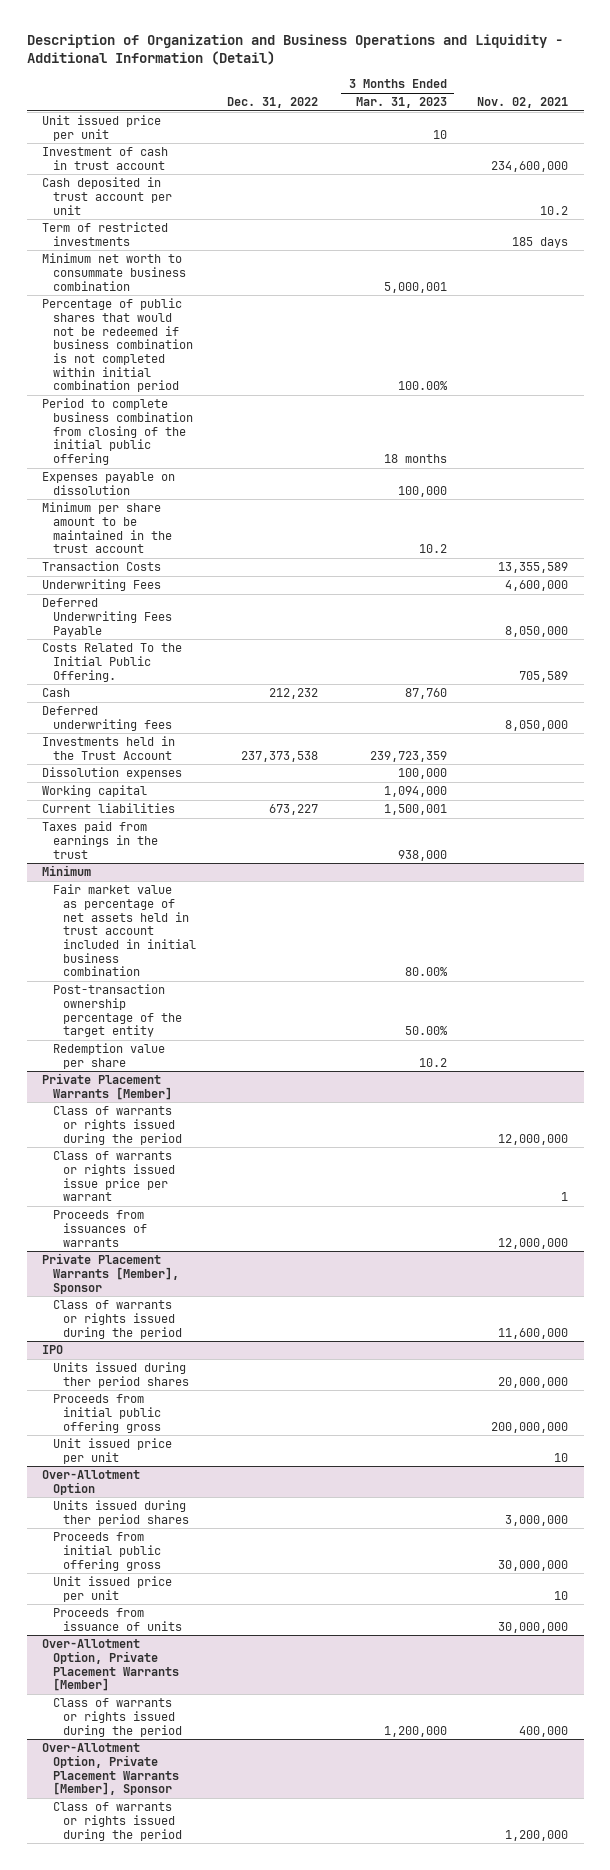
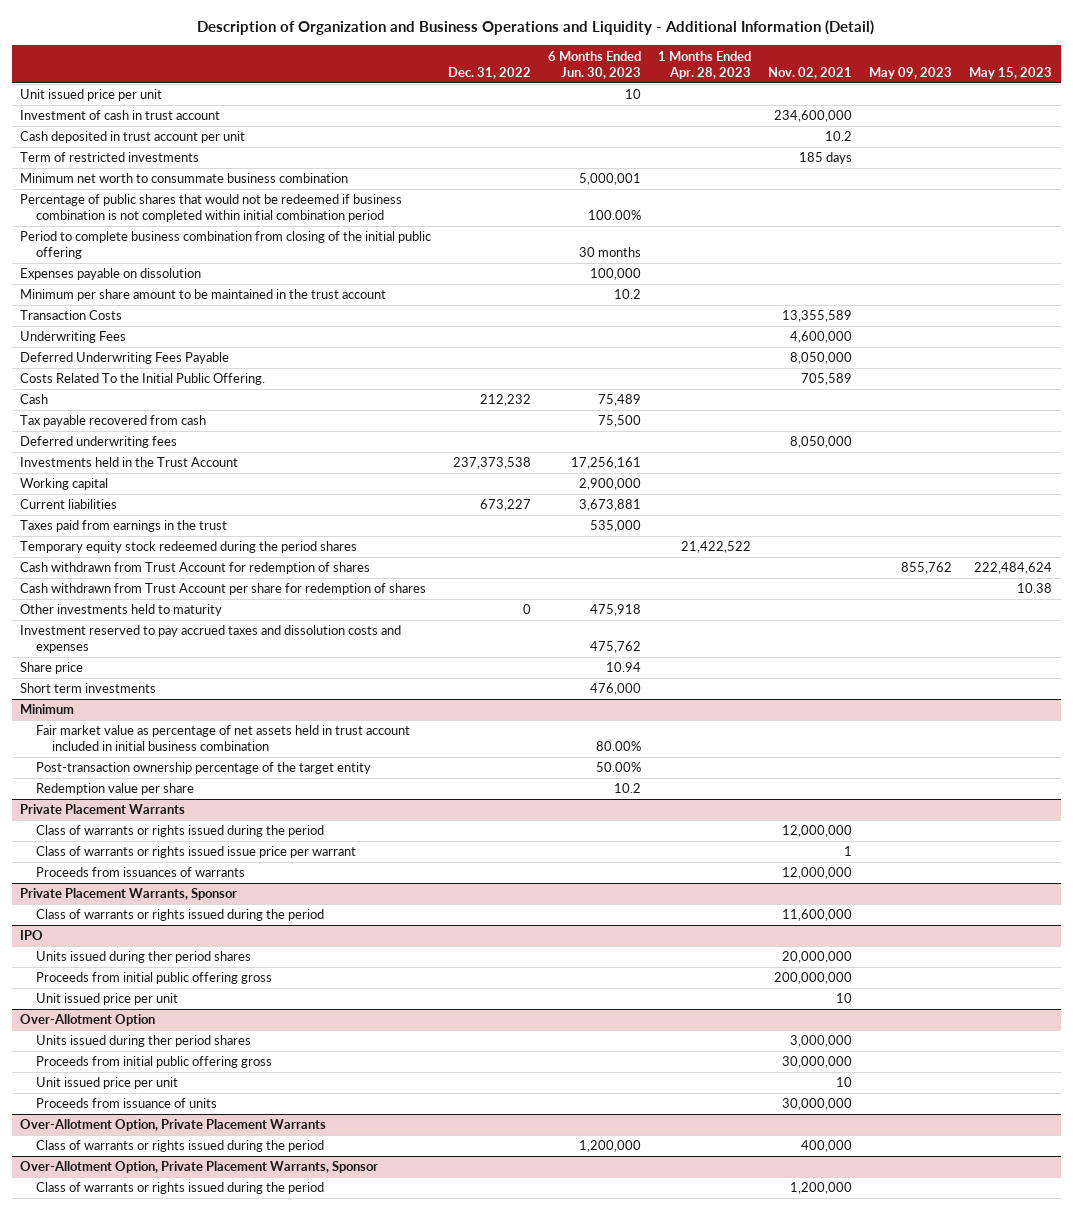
- | Dec. 31, 2022 | 3 Months Ended Mar. 31, 2023 | Nov. 02, 2021
+ | Dec. 31, 2022 | 6 Months Ended Jun. 30, 2023 | 1 Months Ended Apr. 28, 2023 | Nov. 02, 2021 | May 09, 2023 | May 15, 2023
+ Tax payable recovered from cash | | 75,500 | | | |
- Dissolution expenses | | 100,000 |
+ Temporary equity stock redeemed during the period shares | | | 21,422,522 | | |
+ Cash withdrawn from Trust Account for redemption of shares | | | | | 855,762 | 222,484,624
+ Cash withdrawn from Trust Account per share for redemption of shares | | | | | | 10.38
+ Other investments held to maturity | 0 | 475,918 | | | |
+ Investment reserved to pay accrued taxes and dissolution costs and expenses | | 475,762 | | | |
+ Share price | | 10.94 | | | |
+ Short term investments | | 476,000 | | | |
- Private Placement Warrants [Member]
+ Private Placement Warrants
- Private Placement Warrants [Member], Sponsor
+ Private Placement Warrants, Sponsor
- Over-Allotment Option, Private Placement Warrants [Member]
+ Over-Allotment Option, Private Placement Warrants
- Over-Allotment Option, Private Placement Warrants [Member], Sponsor
+ Over-Allotment Option, Private Placement Warrants, Sponsor

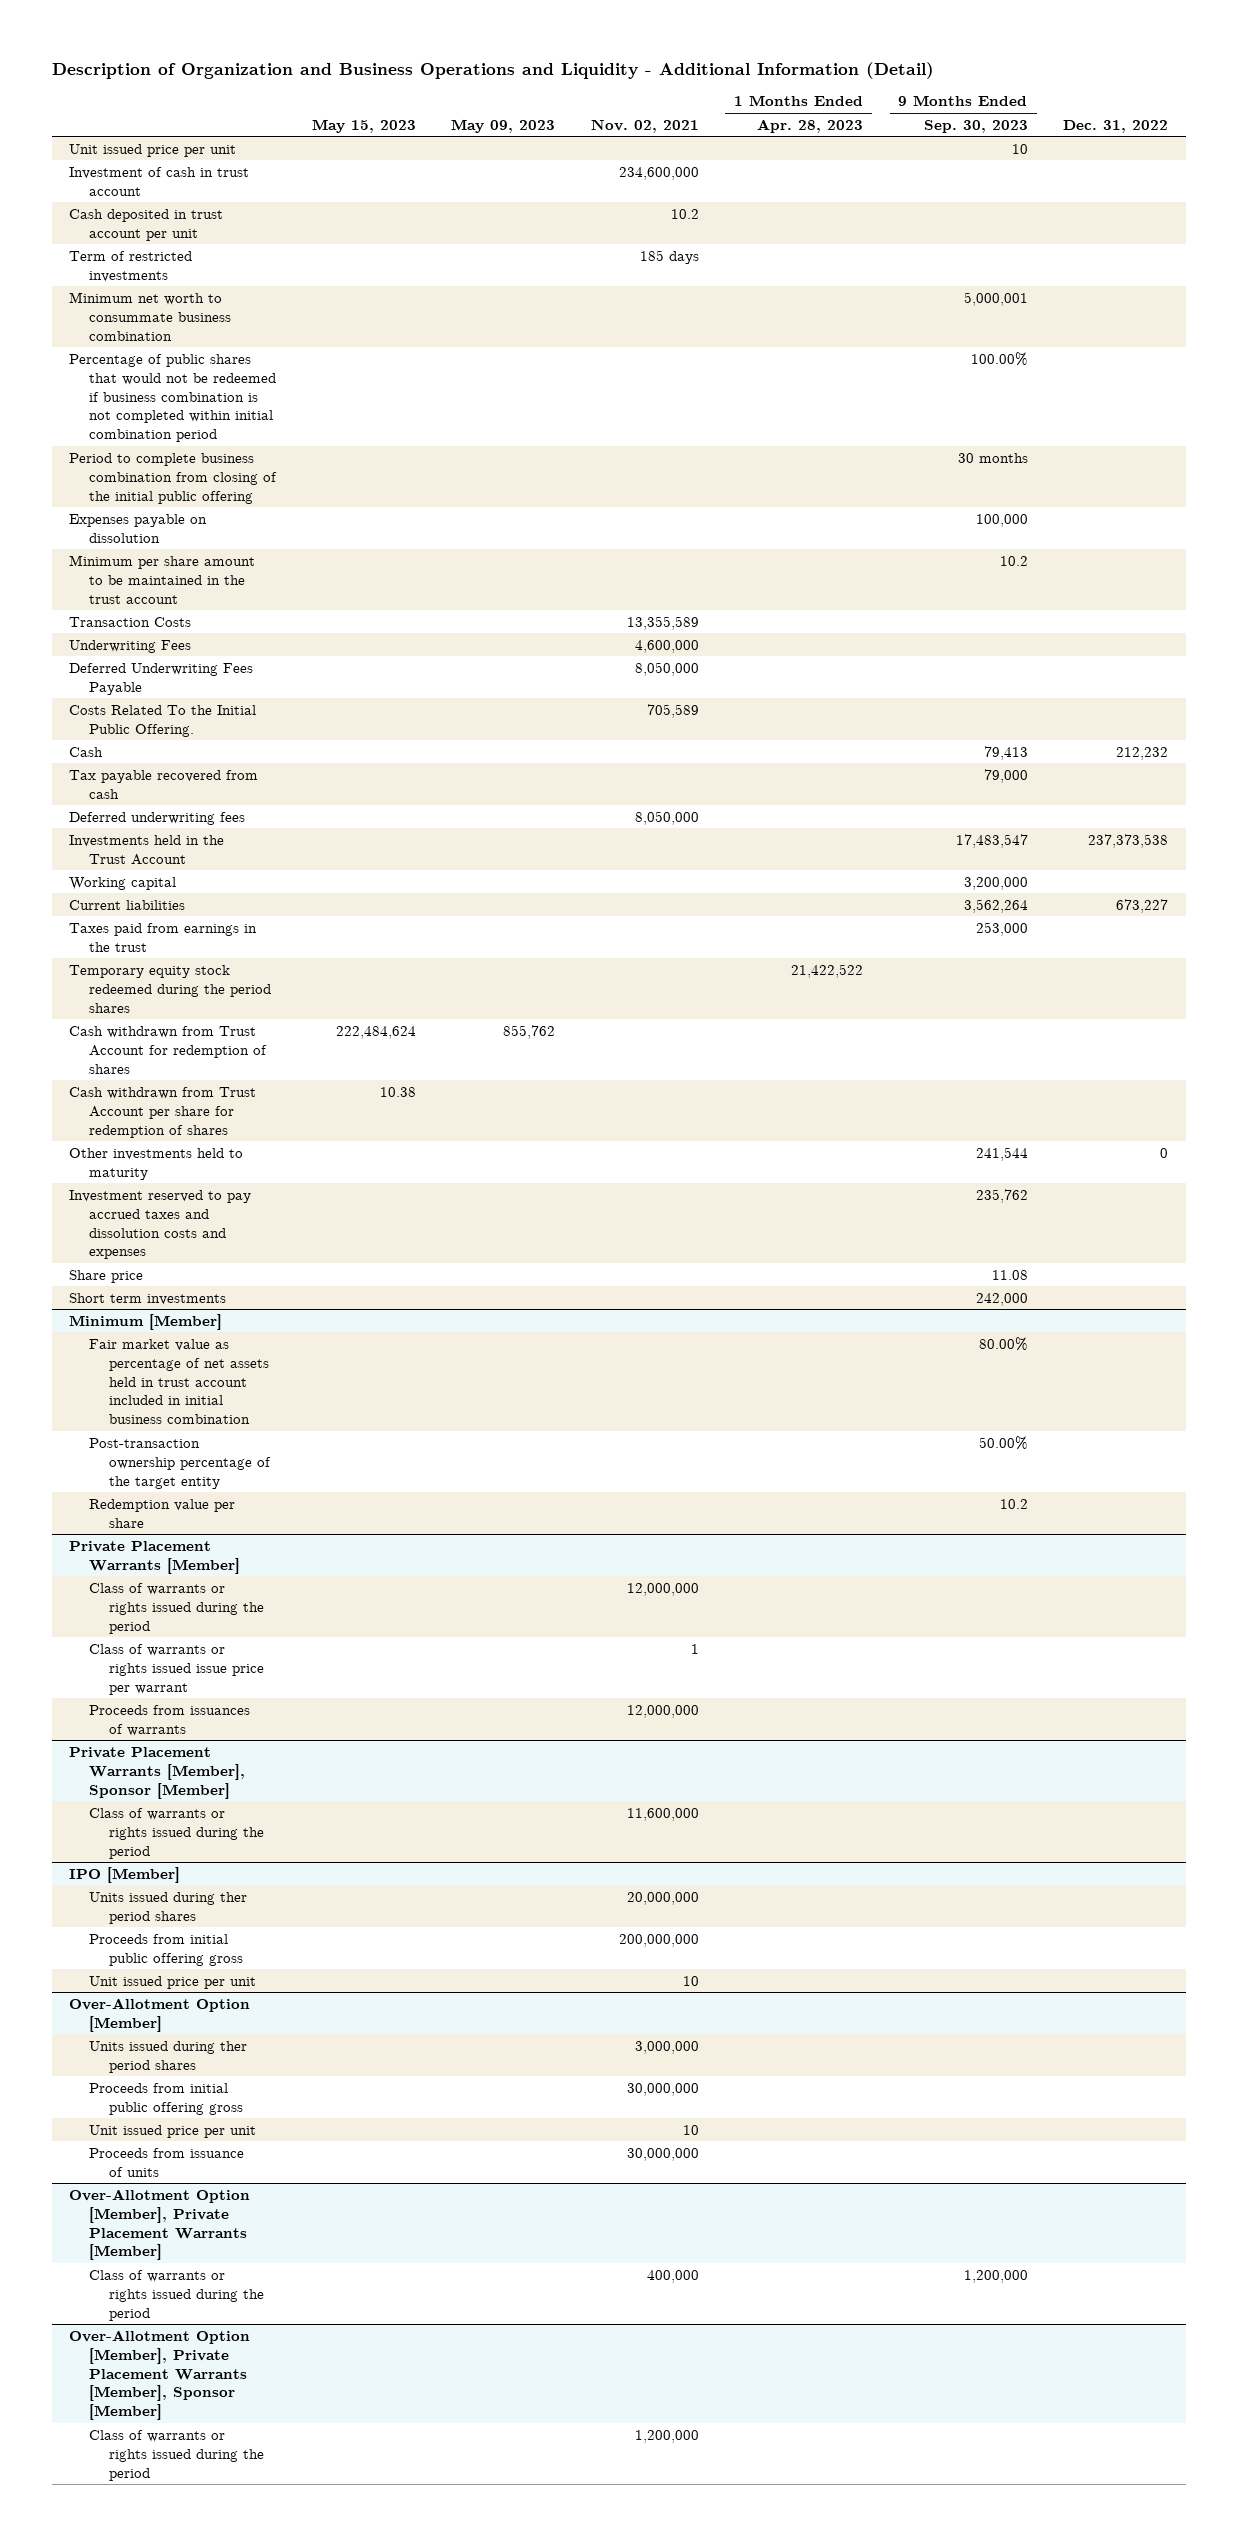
- | Dec. 31, 2022 | 6 Months Ended Jun. 30, 2023 | 1 Months Ended Apr. 28, 2023 | Nov. 02, 2021 | May 09, 2023 | May 15, 2023
+ | May 15, 2023 | May 09, 2023 | Nov. 02, 2021 | 1 Months Ended Apr. 28, 2023 | 9 Months Ended Sep. 30, 2023 | Dec. 31, 2022
- Minimum
+ Minimum [Member]
- Private Placement Warrants
+ Private Placement Warrants [Member]
- Private Placement Warrants, Sponsor
+ Private Placement Warrants [Member], Sponsor [Member]
- IPO
+ IPO [Member]
- Over-Allotment Option
+ Over-Allotment Option [Member]
- Over-Allotment Option, Private Placement Warrants
+ Over-Allotment Option [Member], Private Placement Warrants [Member]
- Over-Allotment Option, Private Placement Warrants, Sponsor
+ Over-Allotment Option [Member], Private Placement Warrants [Member], Sponsor [Member]

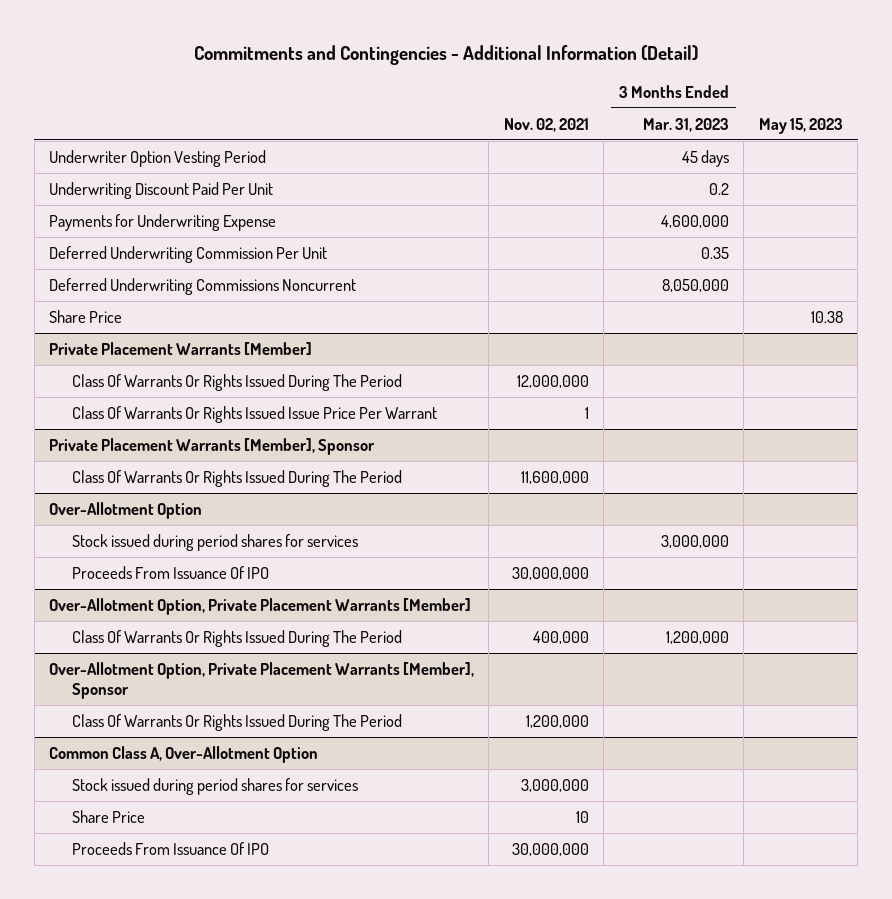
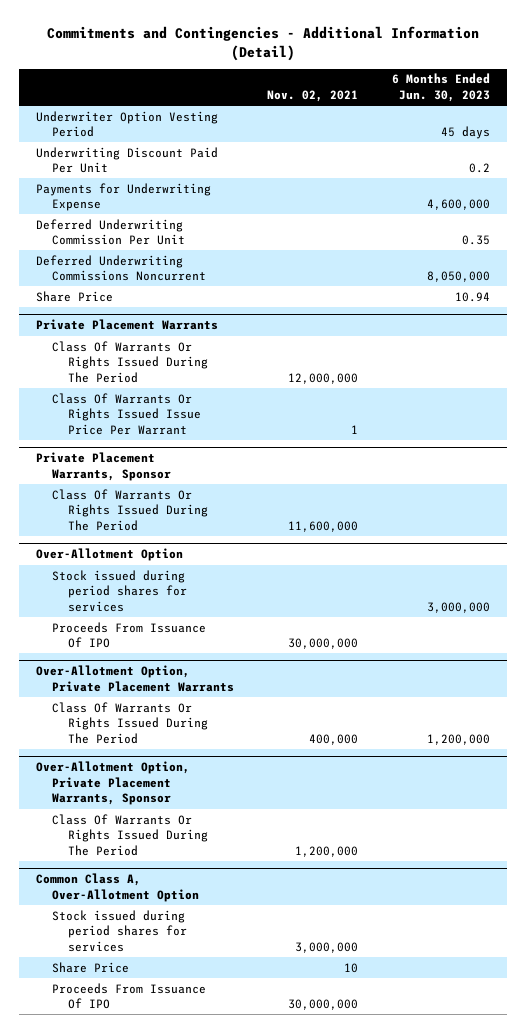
- | Nov. 02, 2021 | 3 Months Ended Mar. 31, 2023 | May 15, 2023
+ | Nov. 02, 2021 | 6 Months Ended Jun. 30, 2023
- Private Placement Warrants [Member]
+ Private Placement Warrants
- Private Placement Warrants [Member], Sponsor
+ Private Placement Warrants, Sponsor
- Over-Allotment Option, Private Placement Warrants [Member]
+ Over-Allotment Option, Private Placement Warrants
- Over-Allotment Option, Private Placement Warrants [Member], Sponsor
+ Over-Allotment Option, Private Placement Warrants, Sponsor

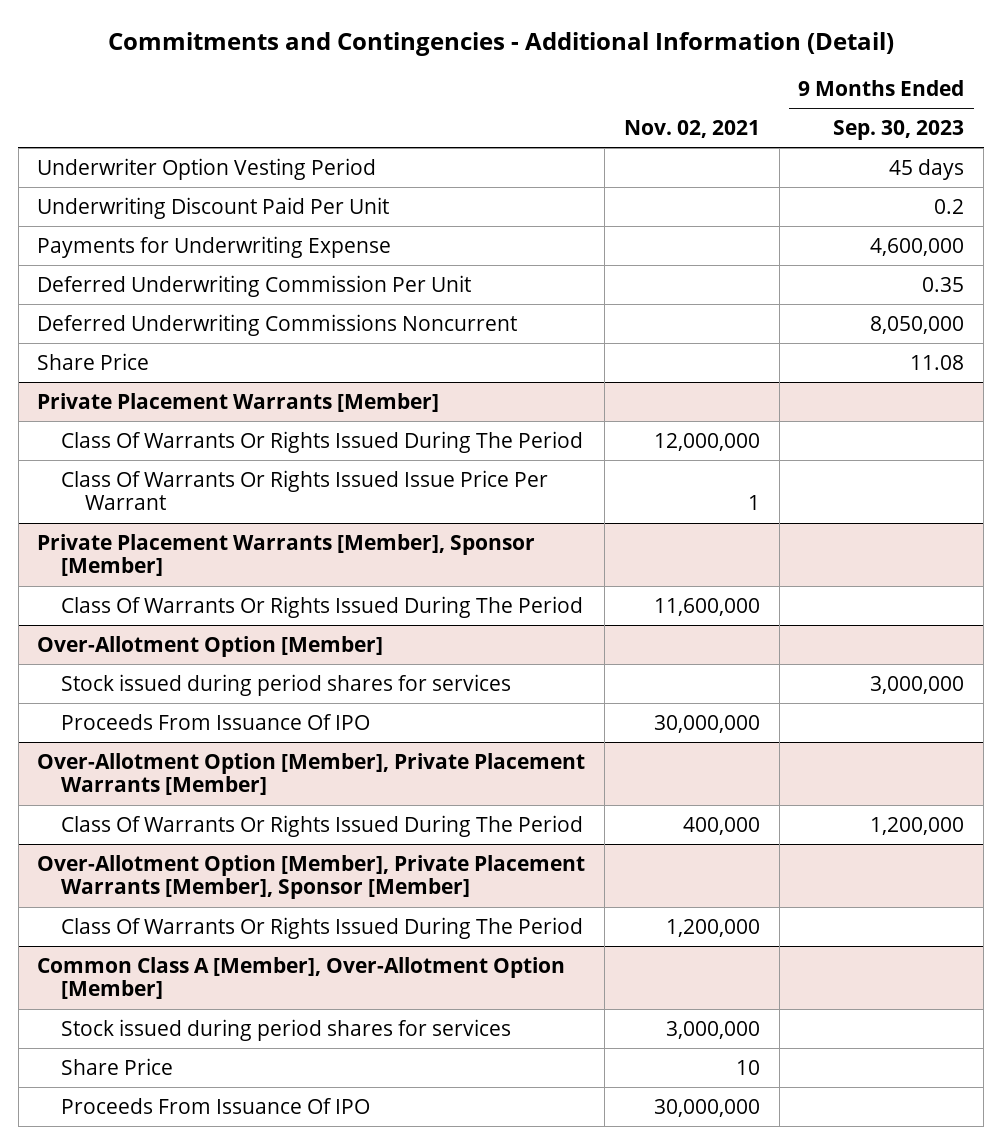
- | Nov. 02, 2021 | 6 Months Ended Jun. 30, 2023
+ | Nov. 02, 2021 | 9 Months Ended Sep. 30, 2023
- Private Placement Warrants
+ Private Placement Warrants [Member]
- Private Placement Warrants, Sponsor
+ Private Placement Warrants [Member], Sponsor [Member]
- Over-Allotment Option
+ Over-Allotment Option [Member]
- Over-Allotment Option, Private Placement Warrants
+ Over-Allotment Option [Member], Private Placement Warrants [Member]
- Over-Allotment Option, Private Placement Warrants, Sponsor
+ Over-Allotment Option [Member], Private Placement Warrants [Member], Sponsor [Member]
- Common Class A, Over-Allotment Option
+ Common Class A [Member], Over-Allotment Option [Member]

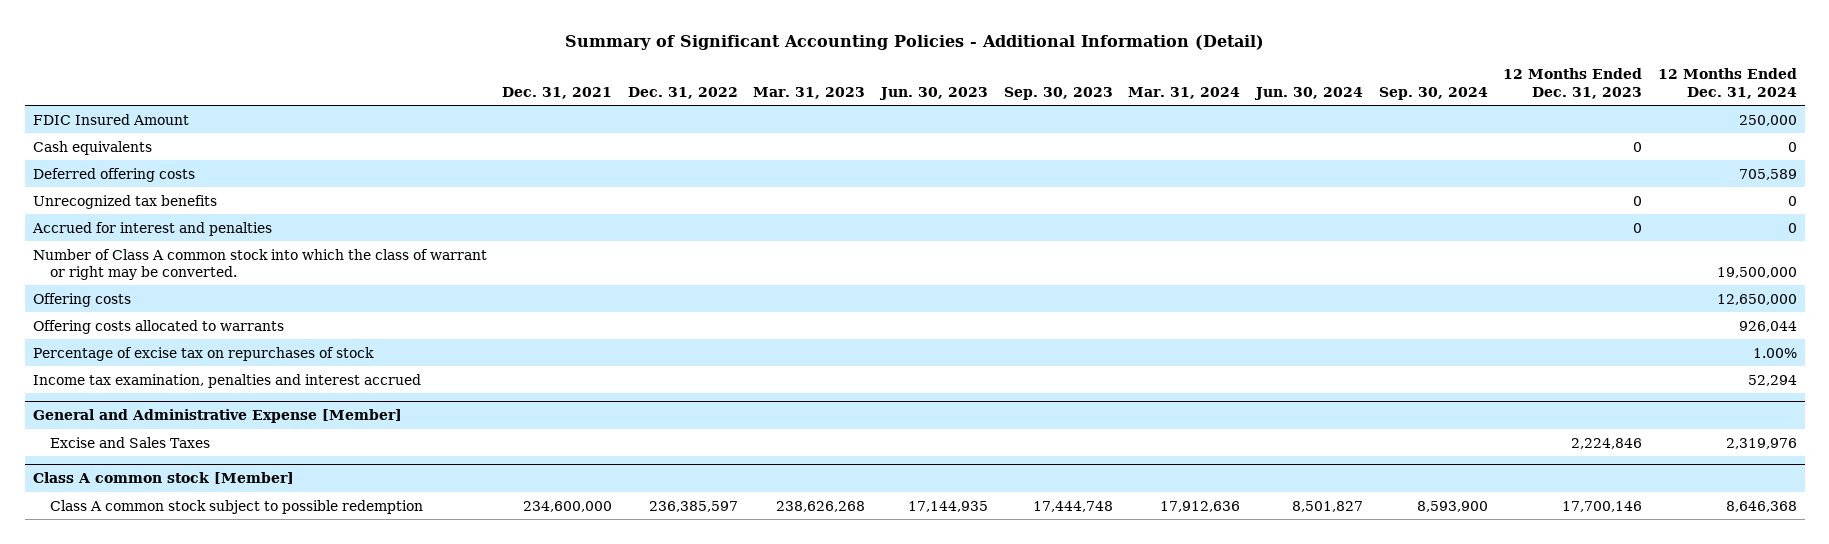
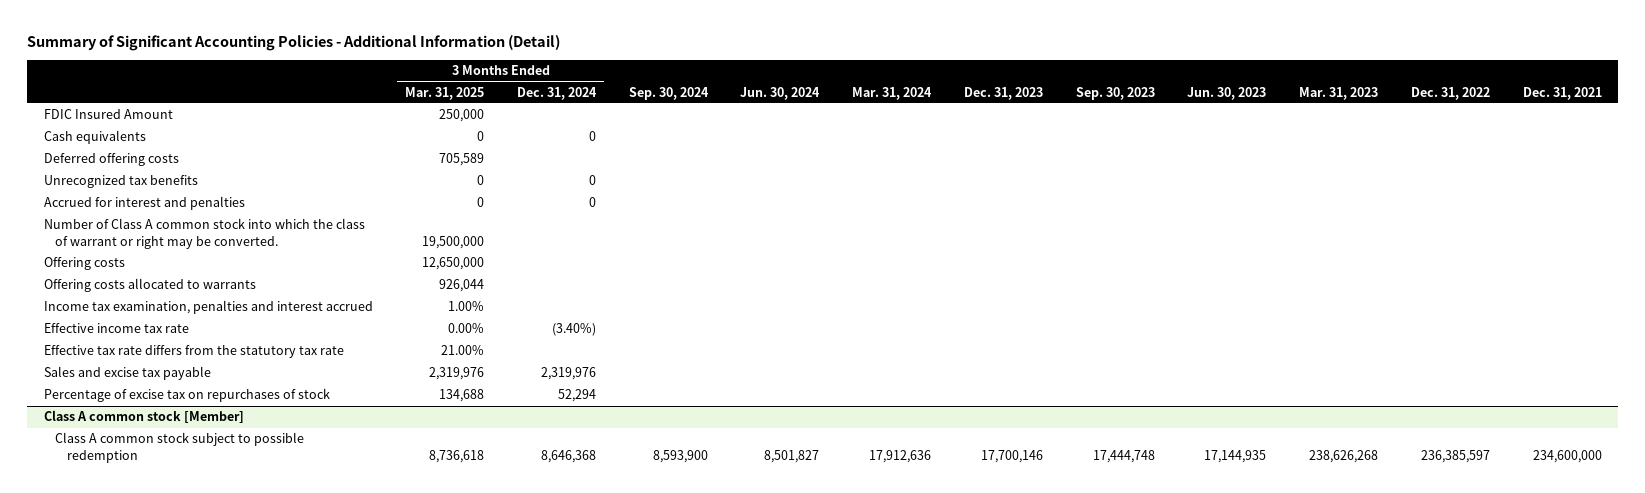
- | Dec. 31, 2021 | Dec. 31, 2022 | Mar. 31, 2023 | Jun. 30, 2023 | Sep. 30, 2023 | Mar. 31, 2024 | Jun. 30, 2024 | Sep. 30, 2024 | 12 Months Ended Dec. 31, 2023 | 12 Months Ended Dec. 31, 2024
+ | 3 Months Ended Mar. 31, 2025 | 3 Months Ended Dec. 31, 2024 | Sep. 30, 2024 | Jun. 30, 2024 | Mar. 31, 2024 | Dec. 31, 2023 | Sep. 30, 2023 | Jun. 30, 2023 | Mar. 31, 2023 | Dec. 31, 2022 | Dec. 31, 2021
- General and Administrative Expense [Member]
- Excise and Sales Taxes | | | | | | | | | 2,224,846 | 2,319,976
+ Effective income tax rate | 0.00% | (3.40%) | | | | | | | | |
+ Effective tax rate differs from the statutory tax rate | 21.00% | | | | | | | | | |
+ Sales and excise tax payable | 2,319,976 | 2,319,976 | | | | | | | | |
moved down: Percentage of excise tax on repurchases of stock | 134,688 | 52,294 | | | | | | | | |

